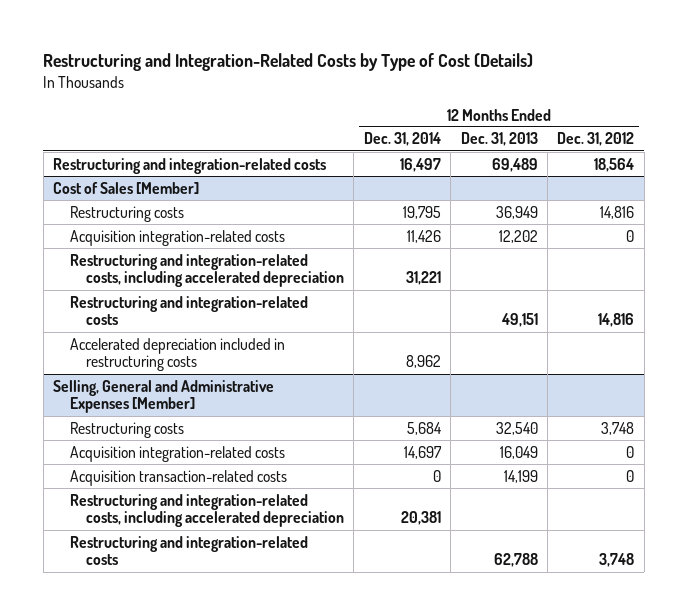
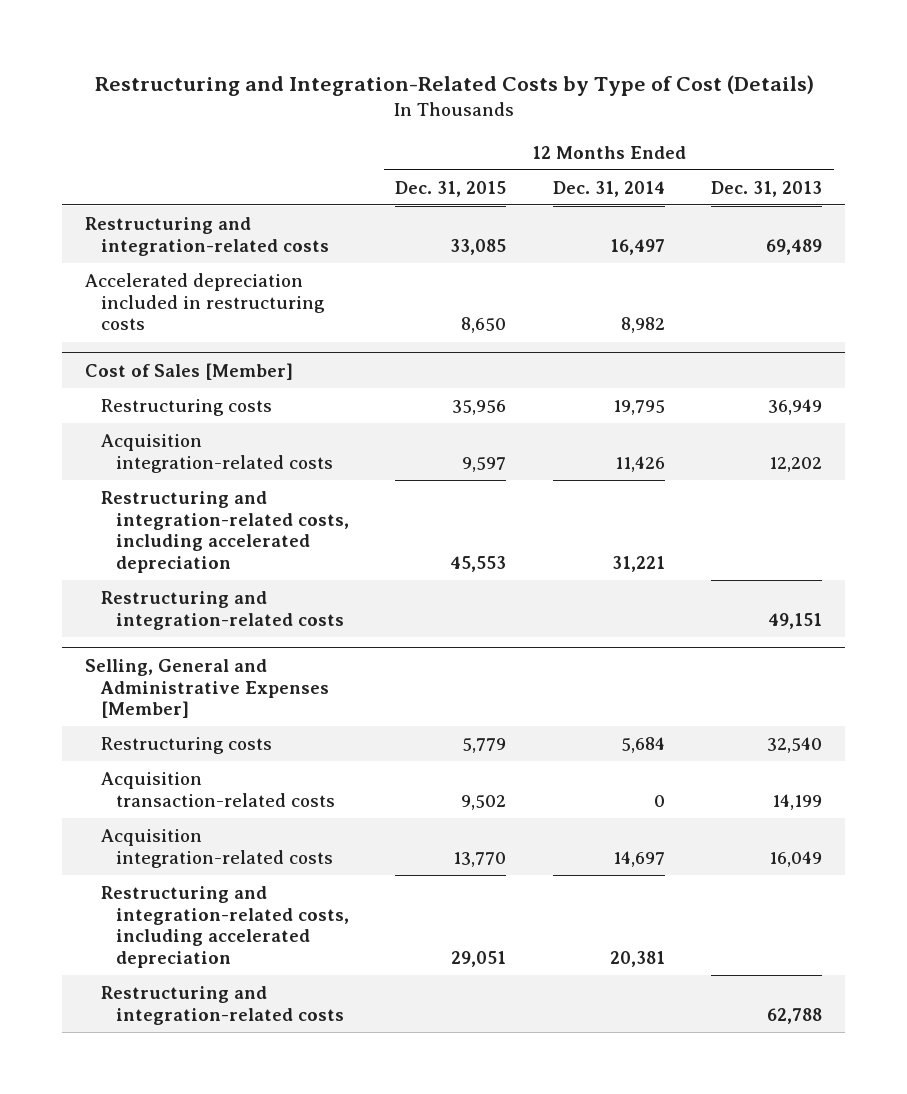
- | 12 Months Ended Dec. 31, 2014 | 12 Months Ended Dec. 31, 2013 | 12 Months Ended Dec. 31, 2012
+ | 12 Months Ended Dec. 31, 2015 | 12 Months Ended Dec. 31, 2014 | 12 Months Ended Dec. 31, 2013
+ Accelerated depreciation included in restructuring costs | 8,650 | 8,982 |
@ Cost of Sales [Member]
- Accelerated depreciation included in restructuring costs | 8,962 | |
@ Selling, General and Administrative Expenses [Member]
moved down: Acquisition integration-related costs | 13,770 | 14,697 | 16,049

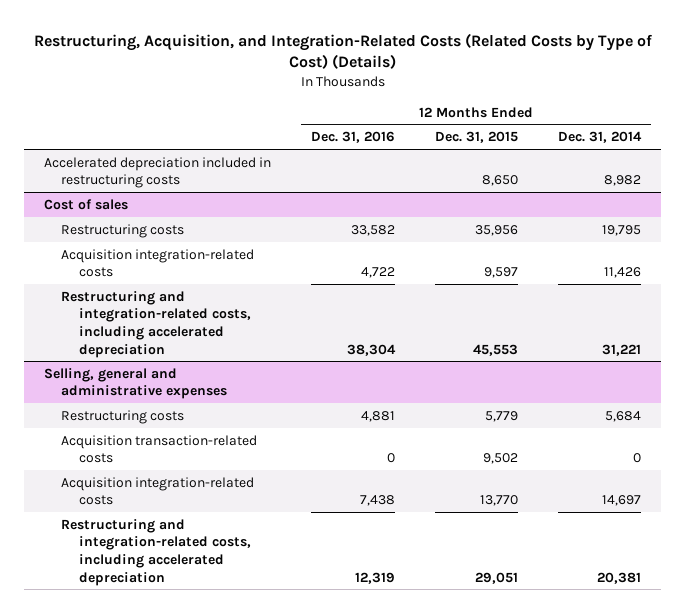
- Restructuring and Integration-Related Costs by Type of Cost (Details)
+ Restructuring, Acquisition, and Integration-Related Costs (Related Costs by Type of Cost) (Details)
- | 12 Months Ended Dec. 31, 2015 | 12 Months Ended Dec. 31, 2014 | 12 Months Ended Dec. 31, 2013
+ | 12 Months Ended Dec. 31, 2016 | 12 Months Ended Dec. 31, 2015 | 12 Months Ended Dec. 31, 2014
- Restructuring and integration-related costs | 33,085 | 16,497 | 69,489
- Cost of Sales [Member]
+ Cost of sales
- Restructuring and integration-related costs | | | 49,151
- Selling, General and Administrative Expenses [Member]
+ Selling, general and administrative expenses
- Restructuring and integration-related costs | | | 62,788

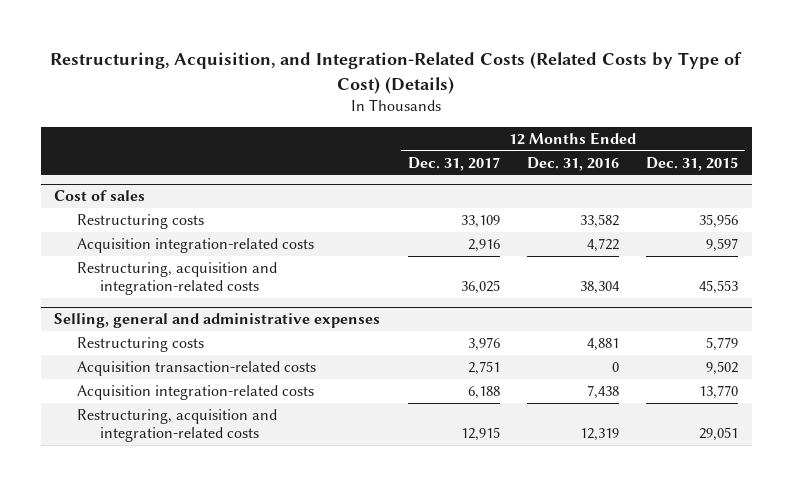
- | 12 Months Ended Dec. 31, 2016 | 12 Months Ended Dec. 31, 2015 | 12 Months Ended Dec. 31, 2014
+ | 12 Months Ended Dec. 31, 2017 | 12 Months Ended Dec. 31, 2016 | 12 Months Ended Dec. 31, 2015
- Accelerated depreciation included in restructuring costs | | 8,650 | 8,982
@ Cost of sales
- Restructuring and integration-related costs, including accelerated depreciation | 38,304 | 45,553 | 31,221
+ Restructuring, acquisition and integration-related costs | 36,025 | 38,304 | 45,553
@ Selling, general and administrative expenses
- Restructuring and integration-related costs, including accelerated depreciation | 12,319 | 29,051 | 20,381
+ Restructuring, acquisition and integration-related costs | 12,915 | 12,319 | 29,051

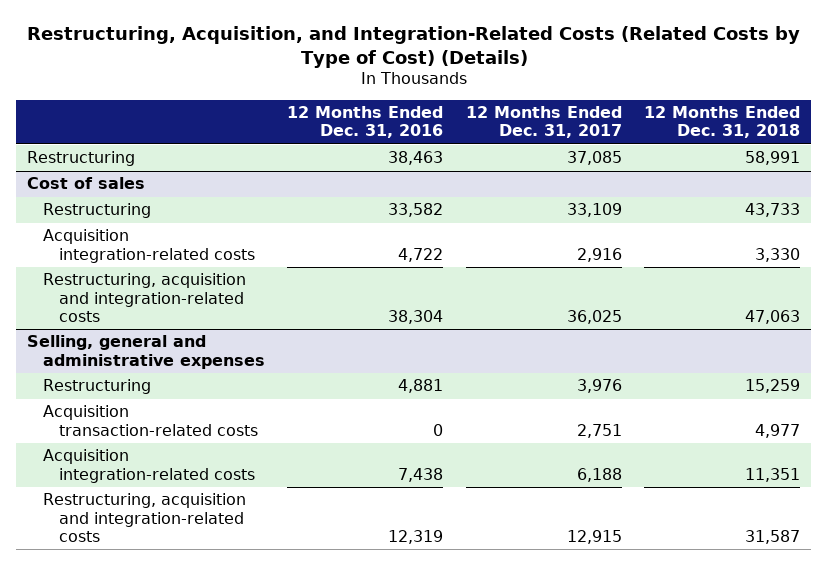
- | 12 Months Ended Dec. 31, 2017 | 12 Months Ended Dec. 31, 2016 | 12 Months Ended Dec. 31, 2015
+ | 12 Months Ended Dec. 31, 2016 | 12 Months Ended Dec. 31, 2017 | 12 Months Ended Dec. 31, 2018
+ Restructuring | 38,463 | 37,085 | 58,991
@ Cost of sales
- Restructuring costs | 33,109 | 33,582 | 35,956
+ Restructuring | 33,582 | 33,109 | 43,733
@ Selling, general and administrative expenses
- Restructuring costs | 3,976 | 4,881 | 5,779
+ Restructuring | 4,881 | 3,976 | 15,259

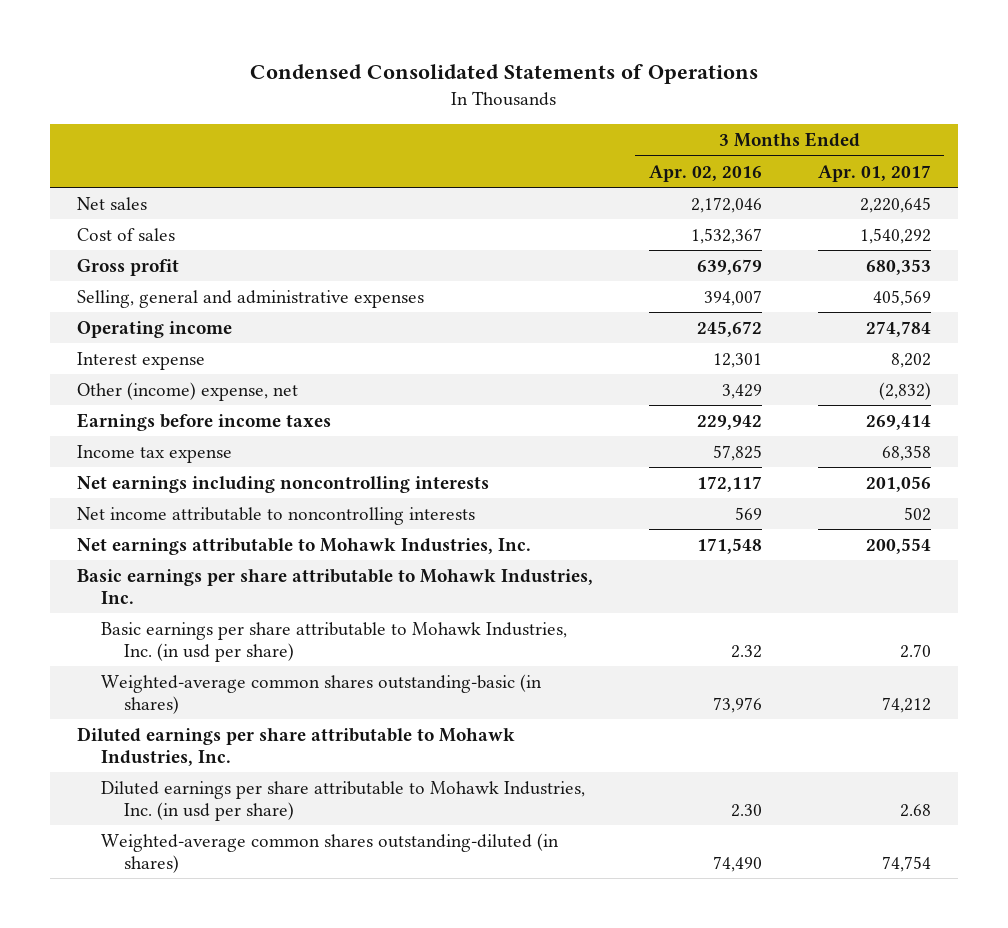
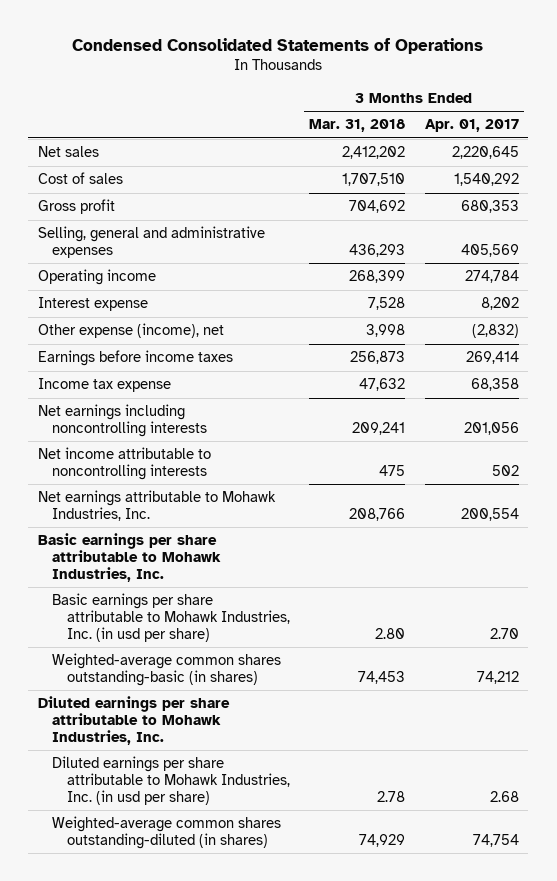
- | 3 Months Ended Apr. 02, 2016 | 3 Months Ended Apr. 01, 2017
+ | 3 Months Ended Mar. 31, 2018 | 3 Months Ended Apr. 01, 2017
- Other (income) expense, net | 3,429 | (2,832)
+ Other expense (income), net | 3,998 | (2,832)

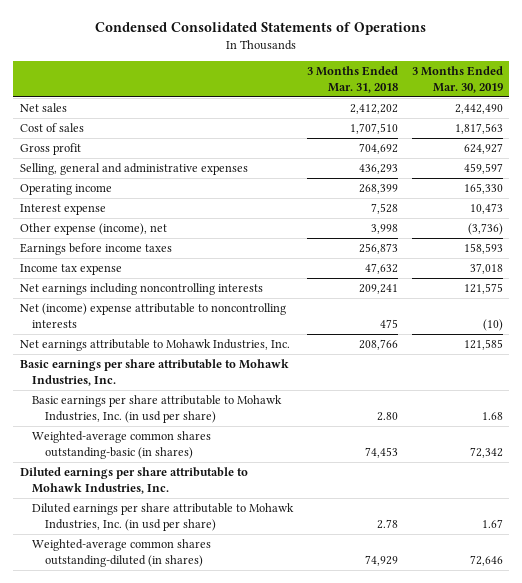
- | 3 Months Ended Mar. 31, 2018 | 3 Months Ended Apr. 01, 2017
+ | 3 Months Ended Mar. 31, 2018 | 3 Months Ended Mar. 30, 2019
- Net income attributable to noncontrolling interests | 475 | 502
+ Net (income) expense attributable to noncontrolling interests | 475 | (10)

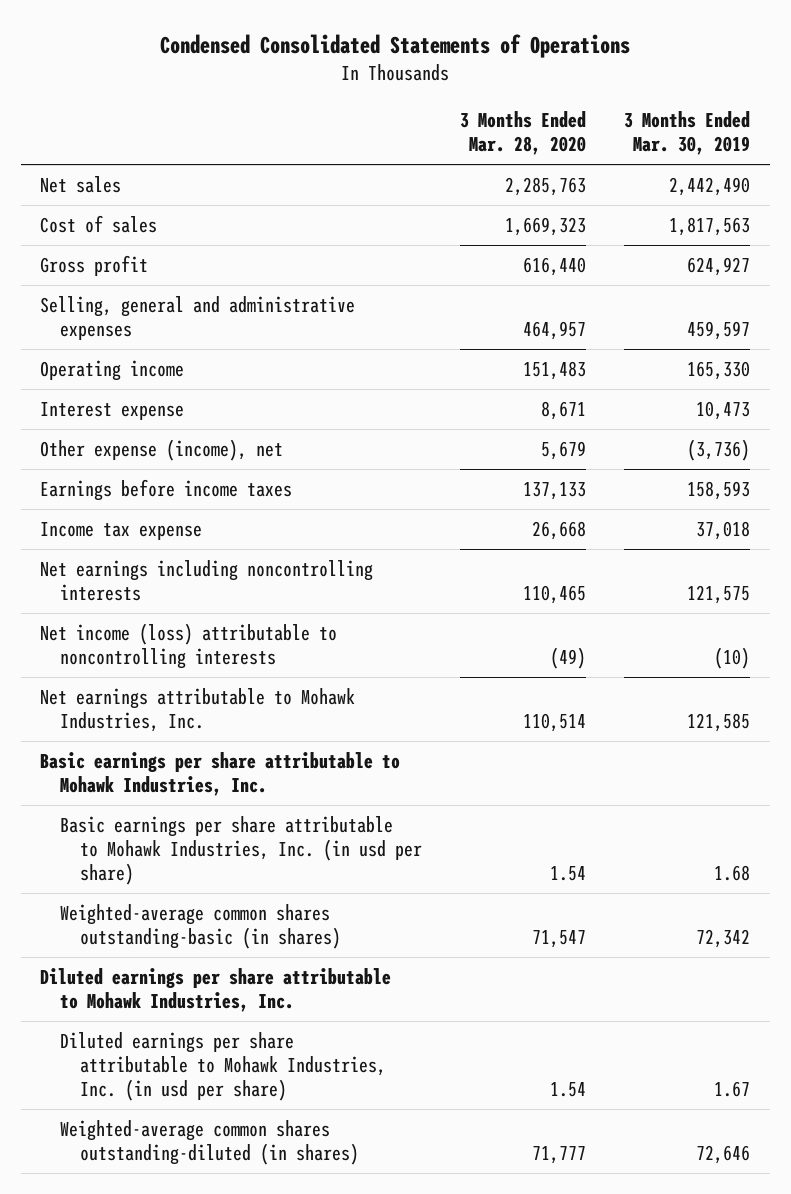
- | 3 Months Ended Mar. 31, 2018 | 3 Months Ended Mar. 30, 2019
+ | 3 Months Ended Mar. 28, 2020 | 3 Months Ended Mar. 30, 2019
- Net (income) expense attributable to noncontrolling interests | 475 | (10)
+ Net income (loss) attributable to noncontrolling interests | (49) | (10)

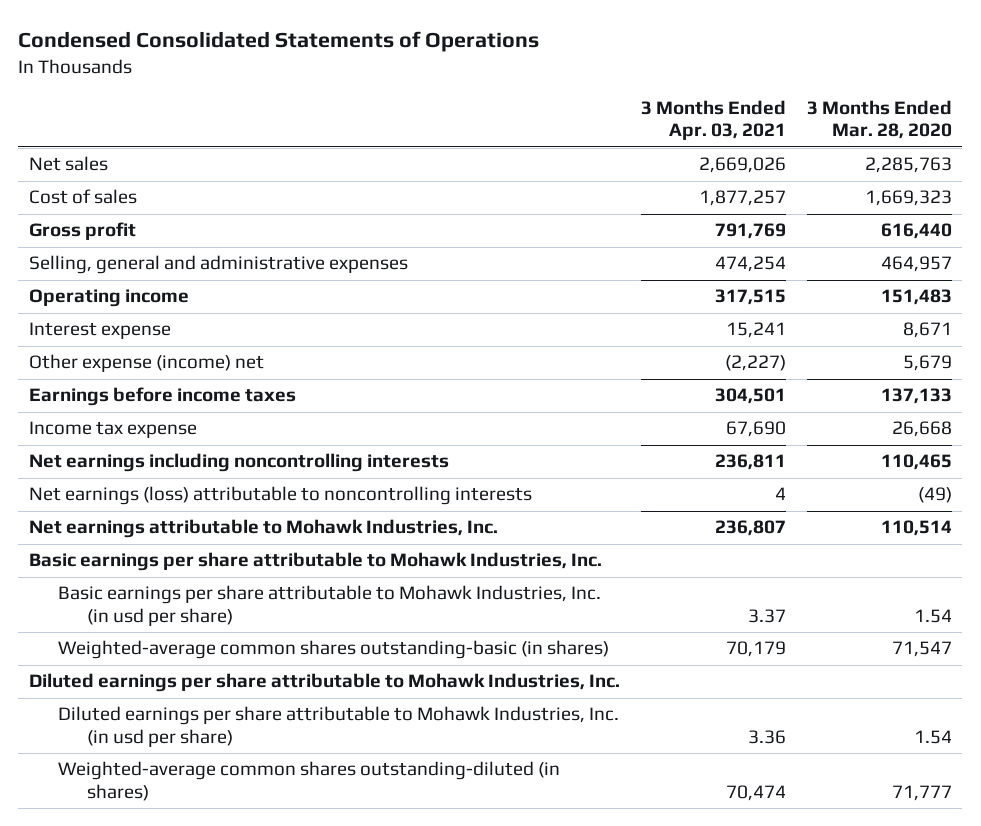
- | 3 Months Ended Mar. 28, 2020 | 3 Months Ended Mar. 30, 2019
+ | 3 Months Ended Apr. 03, 2021 | 3 Months Ended Mar. 28, 2020
- Other expense (income), net | 5,679 | (3,736)
+ Other expense (income) net | (2,227) | 5,679
- Net income (loss) attributable to noncontrolling interests | (49) | (10)
+ Net earnings (loss) attributable to noncontrolling interests | 4 | (49)

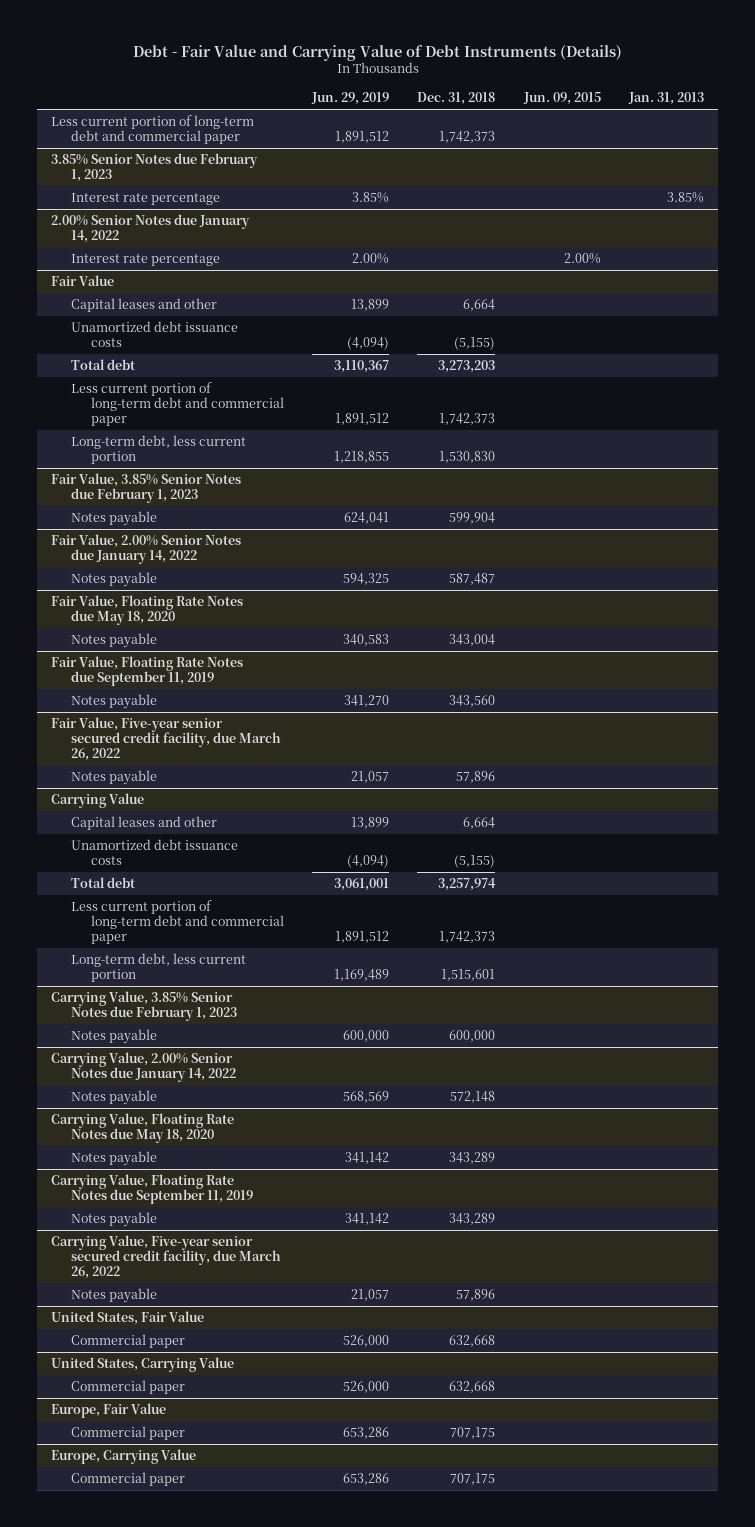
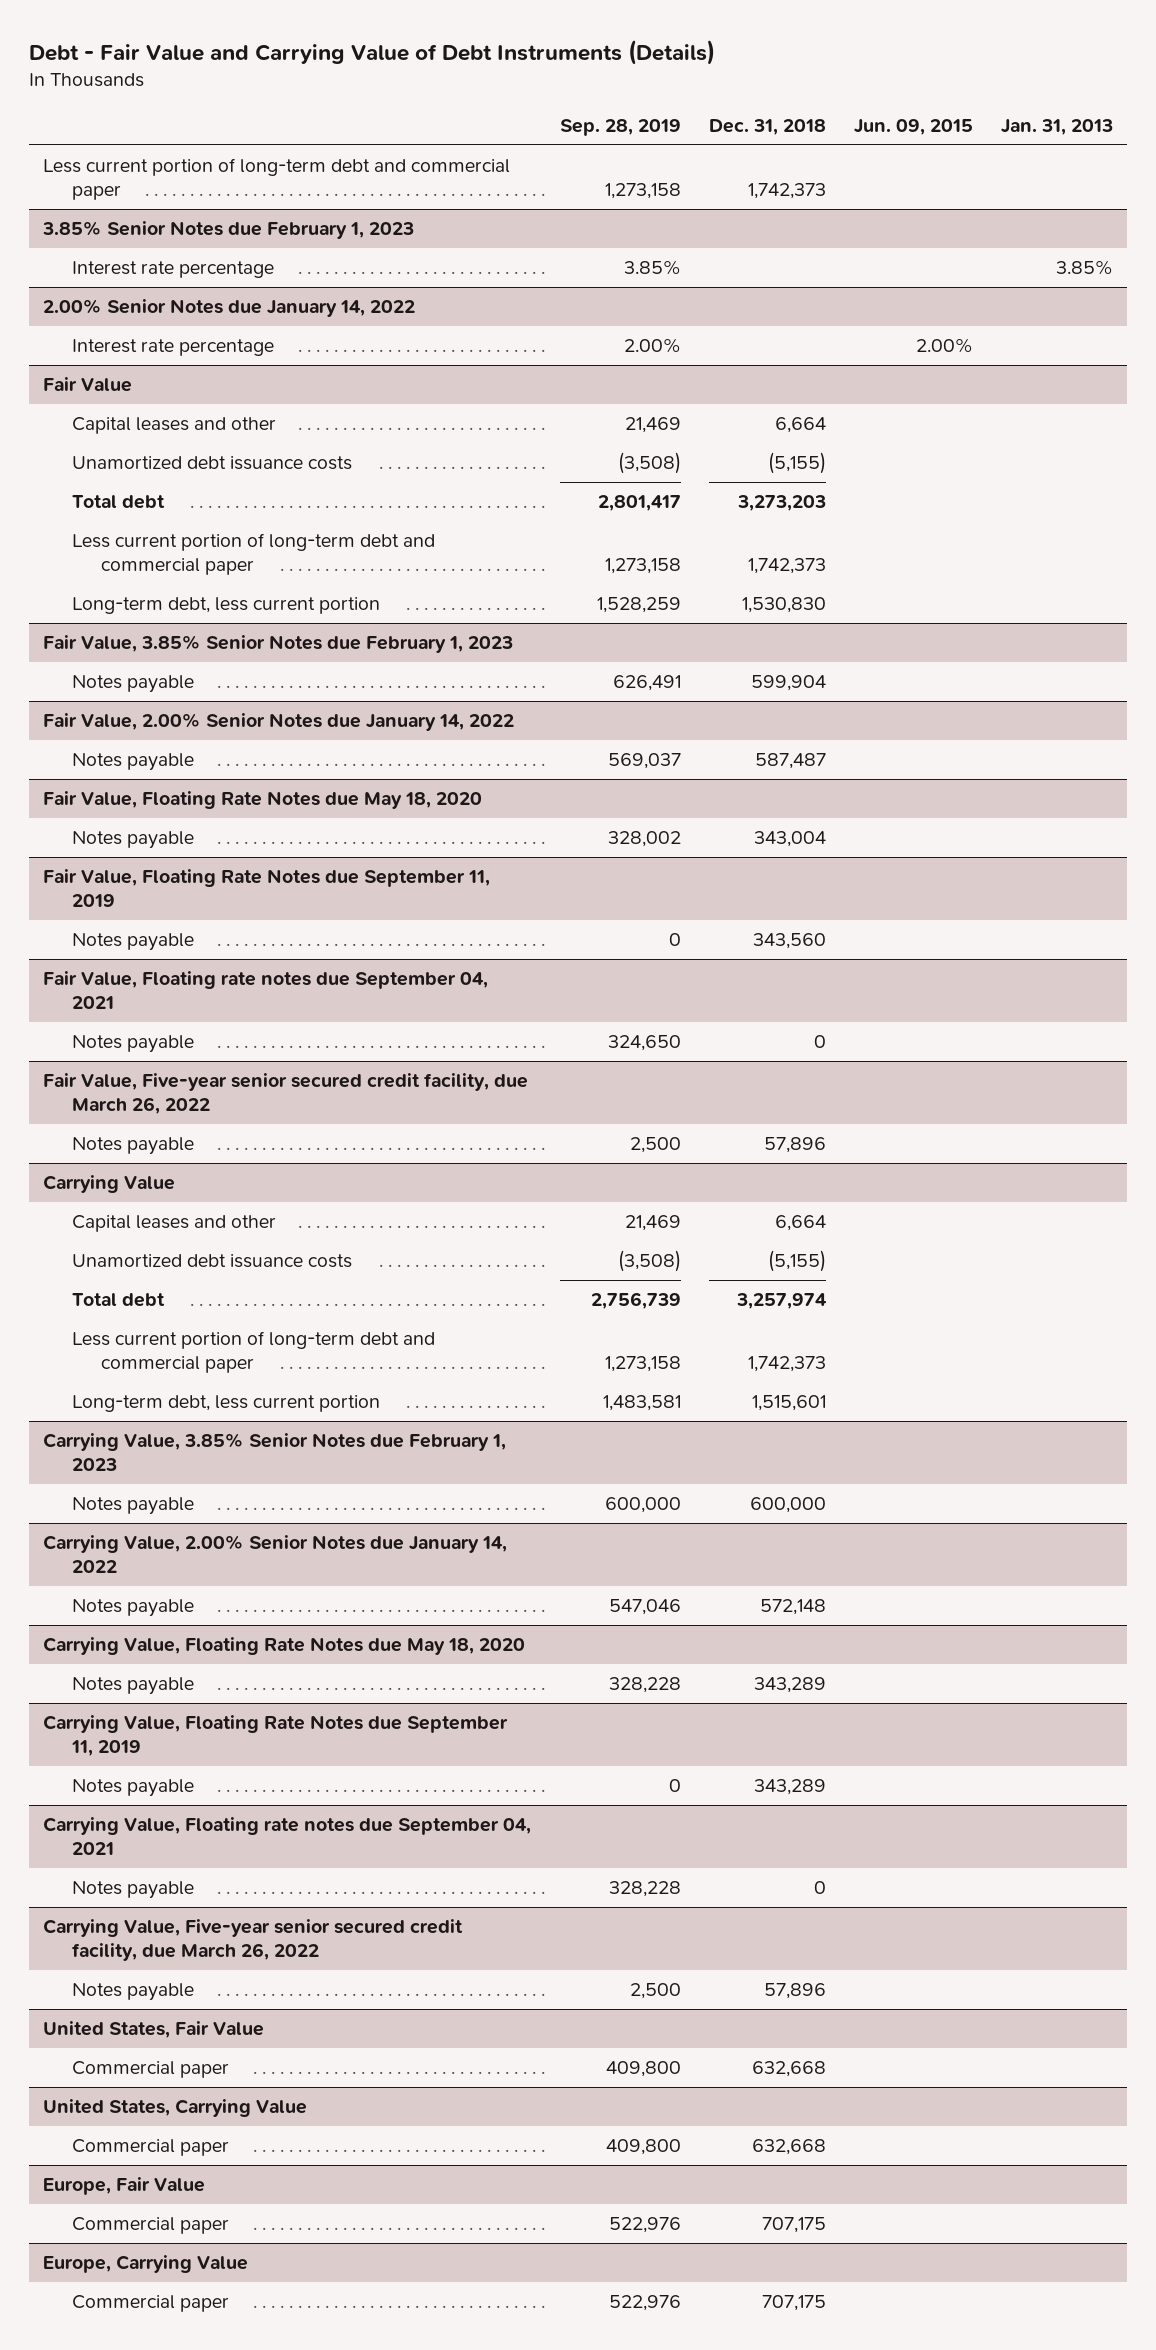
- | Jun. 29, 2019 | Dec. 31, 2018 | Jun. 09, 2015 | Jan. 31, 2013
+ | Sep. 28, 2019 | Dec. 31, 2018 | Jun. 09, 2015 | Jan. 31, 2013
+ Fair Value, Floating rate notes due September 04, 2021
+ Notes payable | 324,650 | 0 | |
+ Carrying Value, Floating rate notes due September 04, 2021
+ Notes payable | 328,228 | 0 | |

